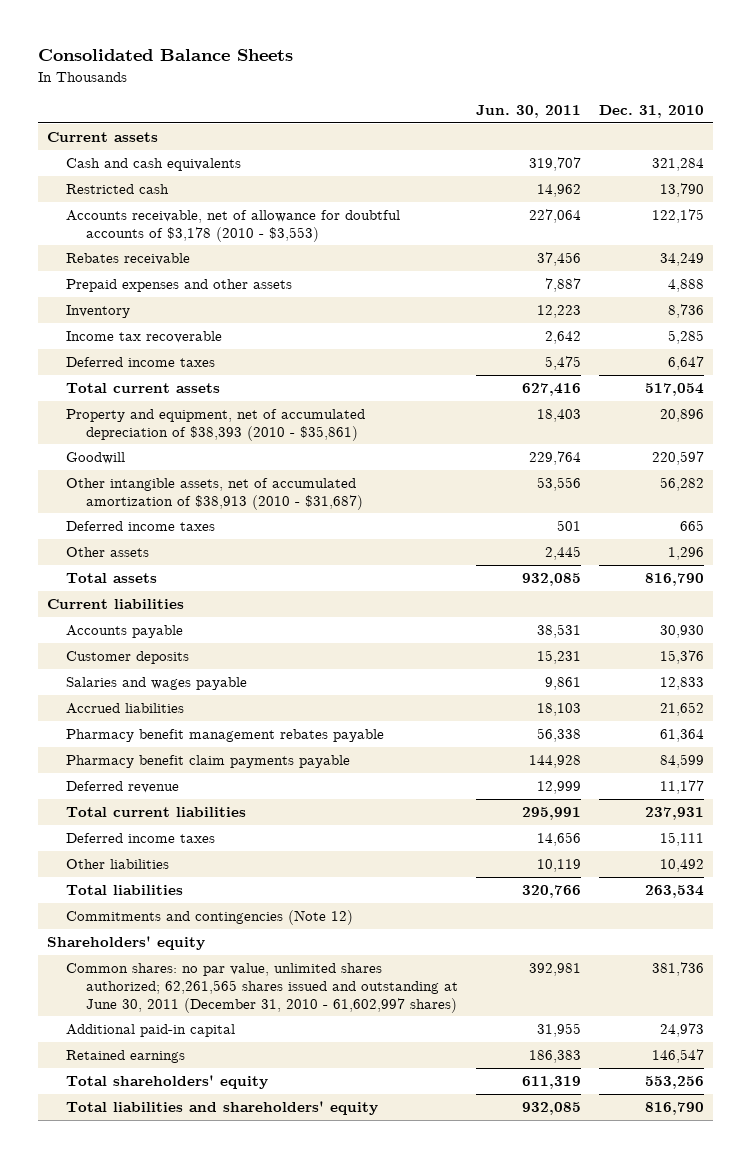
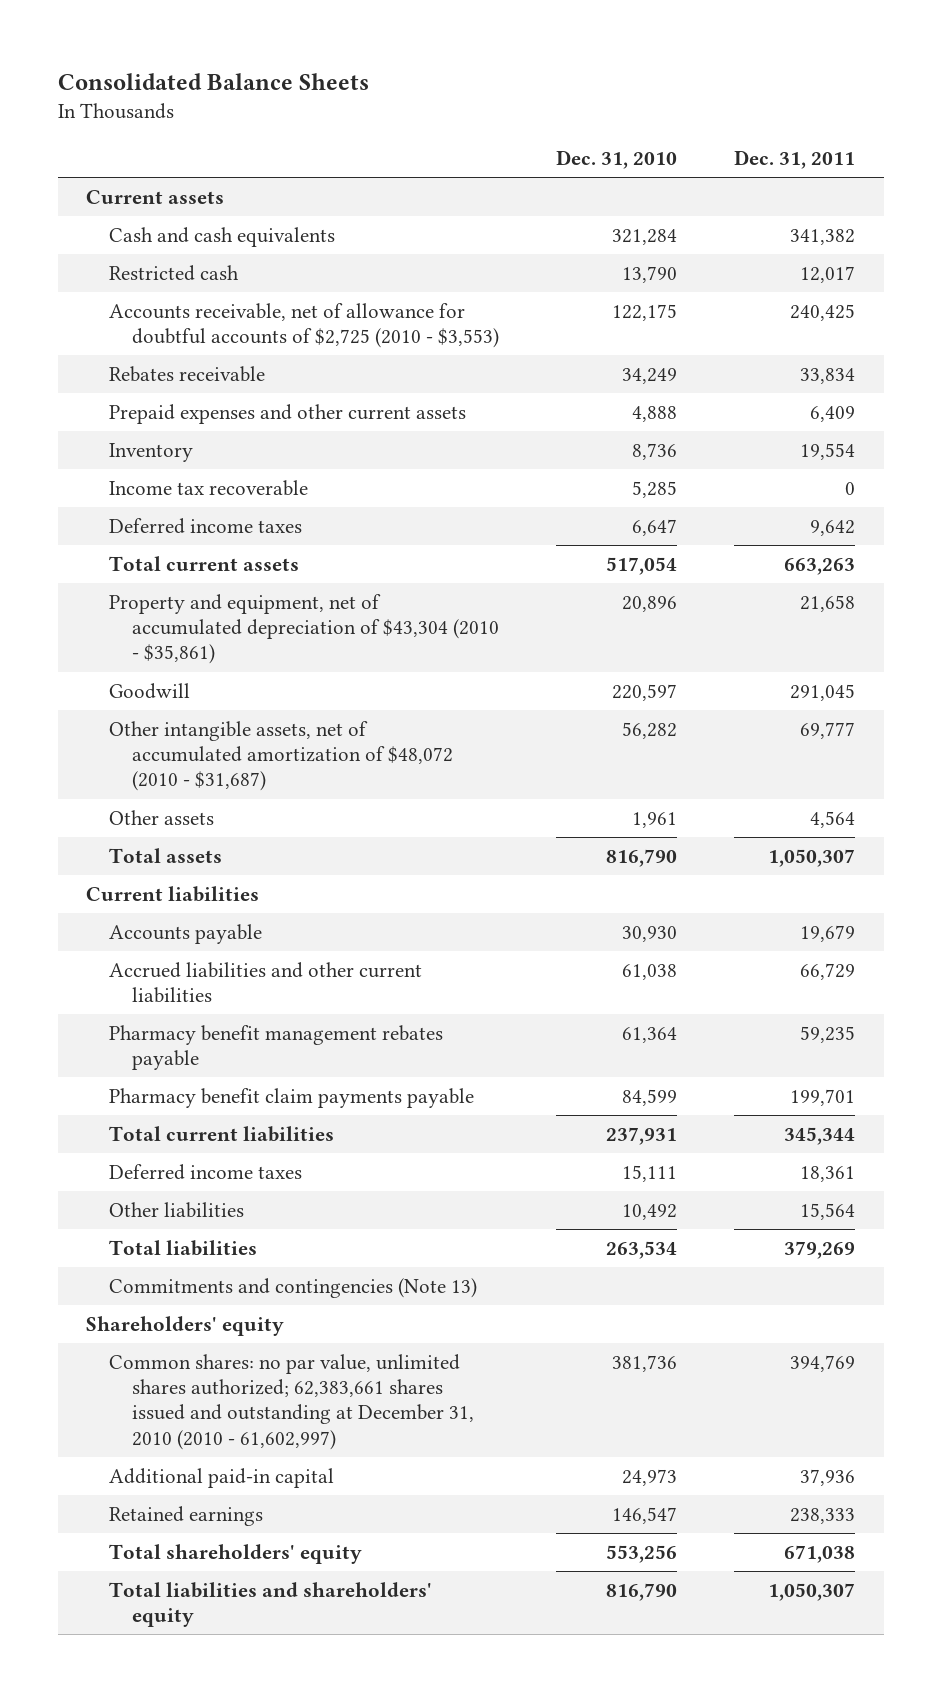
- | Jun. 30, 2011 | Dec. 31, 2010
+ | Dec. 31, 2010 | Dec. 31, 2011
- Accounts receivable, net of allowance for doubtful accounts of $3,178 (2010 - $3,553) | 227,064 | 122,175
+ Accounts receivable, net of allowance for doubtful accounts of $2,725 (2010 - $3,553) | 122,175 | 240,425
- Prepaid expenses and other assets | 7,887 | 4,888
+ Prepaid expenses and other current assets | 4,888 | 6,409
- Property and equipment, net of accumulated depreciation of $38,393 (2010 - $35,861) | 18,403 | 20,896
+ Property and equipment, net of accumulated depreciation of $43,304 (2010 - $35,861) | 20,896 | 21,658
- Other intangible assets, net of accumulated amortization of $38,913 (2010 - $31,687) | 53,556 | 56,282
- Deferred income taxes | 501 | 665
- Other assets | 2,445 | 1,296
+ Other intangible assets, net of accumulated amortization of $48,072 (2010 - $31,687) | 56,282 | 69,777
+ Other assets | 1,961 | 4,564
- Customer deposits | 15,231 | 15,376
- Salaries and wages payable | 9,861 | 12,833
- Accrued liabilities | 18,103 | 21,652
+ Accrued liabilities and other current liabilities | 61,038 | 66,729
- Deferred revenue | 12,999 | 11,177
- Commitments and contingencies (Note 12)
+ Commitments and contingencies (Note 13)
- Common shares: no par value, unlimited shares authorized; 62,261,565 shares issued and outstanding at June 30, 2011 (December 31, 2010 - 61,602,997 shares) | 392,981 | 381,736
+ Common shares: no par value, unlimited shares authorized; 62,383,661 shares issued and outstanding at December 31, 2010 (2010 - 61,602,997) | 381,736 | 394,769

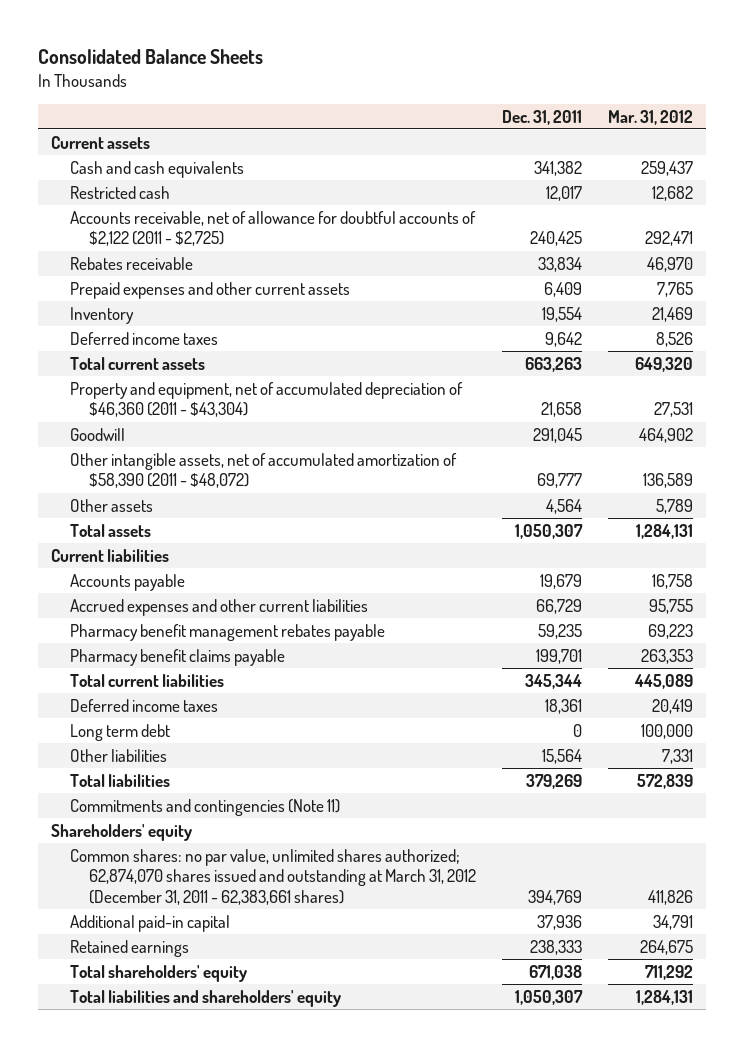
- | Dec. 31, 2010 | Dec. 31, 2011
+ | Dec. 31, 2011 | Mar. 31, 2012
- Accounts receivable, net of allowance for doubtful accounts of $2,725 (2010 - $3,553) | 122,175 | 240,425
+ Accounts receivable, net of allowance for doubtful accounts of $2,122 (2011 - $2,725) | 240,425 | 292,471
- Income tax recoverable | 5,285 | 0
- Property and equipment, net of accumulated depreciation of $43,304 (2010 - $35,861) | 20,896 | 21,658
+ Property and equipment, net of accumulated depreciation of $46,360 (2011 - $43,304) | 21,658 | 27,531
- Other intangible assets, net of accumulated amortization of $48,072 (2010 - $31,687) | 56,282 | 69,777
+ Other intangible assets, net of accumulated amortization of $58,390 (2011 - $48,072) | 69,777 | 136,589
- Accrued liabilities and other current liabilities | 61,038 | 66,729
+ Accrued expenses and other current liabilities | 66,729 | 95,755
- Pharmacy benefit claim payments payable | 84,599 | 199,701
+ Pharmacy benefit claims payable | 199,701 | 263,353
+ Long term debt | 0 | 100,000
- Commitments and contingencies (Note 13)
+ Commitments and contingencies (Note 11)
- Common shares: no par value, unlimited shares authorized; 62,383,661 shares issued and outstanding at December 31, 2010 (2010 - 61,602,997) | 381,736 | 394,769
+ Common shares: no par value, unlimited shares authorized; 62,874,070 shares issued and outstanding at March 31, 2012 (December 31, 2011 - 62,383,661 shares) | 394,769 | 411,826

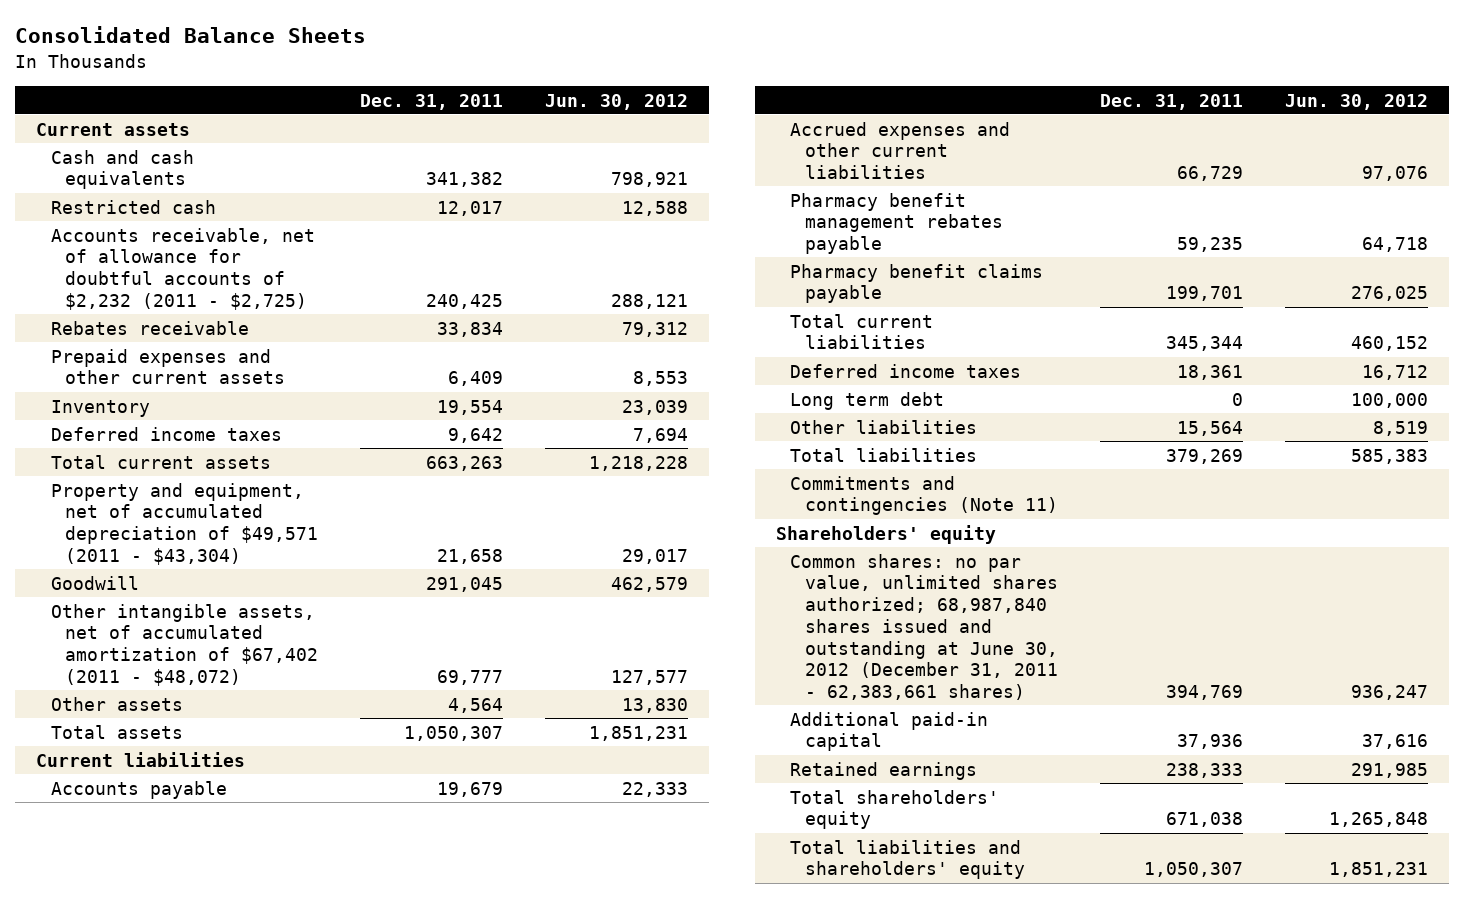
- | Dec. 31, 2011 | Mar. 31, 2012
+ | Dec. 31, 2011 | Jun. 30, 2012
- Accounts receivable, net of allowance for doubtful accounts of $2,122 (2011 - $2,725) | 240,425 | 292,471
+ Accounts receivable, net of allowance for doubtful accounts of $2,232 (2011 - $2,725) | 240,425 | 288,121
- Property and equipment, net of accumulated depreciation of $46,360 (2011 - $43,304) | 21,658 | 27,531
+ Property and equipment, net of accumulated depreciation of $49,571 (2011 - $43,304) | 21,658 | 29,017
- Other intangible assets, net of accumulated amortization of $58,390 (2011 - $48,072) | 69,777 | 136,589
+ Other intangible assets, net of accumulated amortization of $67,402 (2011 - $48,072) | 69,777 | 127,577
- Common shares: no par value, unlimited shares authorized; 62,874,070 shares issued and outstanding at March 31, 2012 (December 31, 2011 - 62,383,661 shares) | 394,769 | 411,826
+ Common shares: no par value, unlimited shares authorized; 68,987,840 shares issued and outstanding at June 30, 2012 (December 31, 2011 - 62,383,661 shares) | 394,769 | 936,247

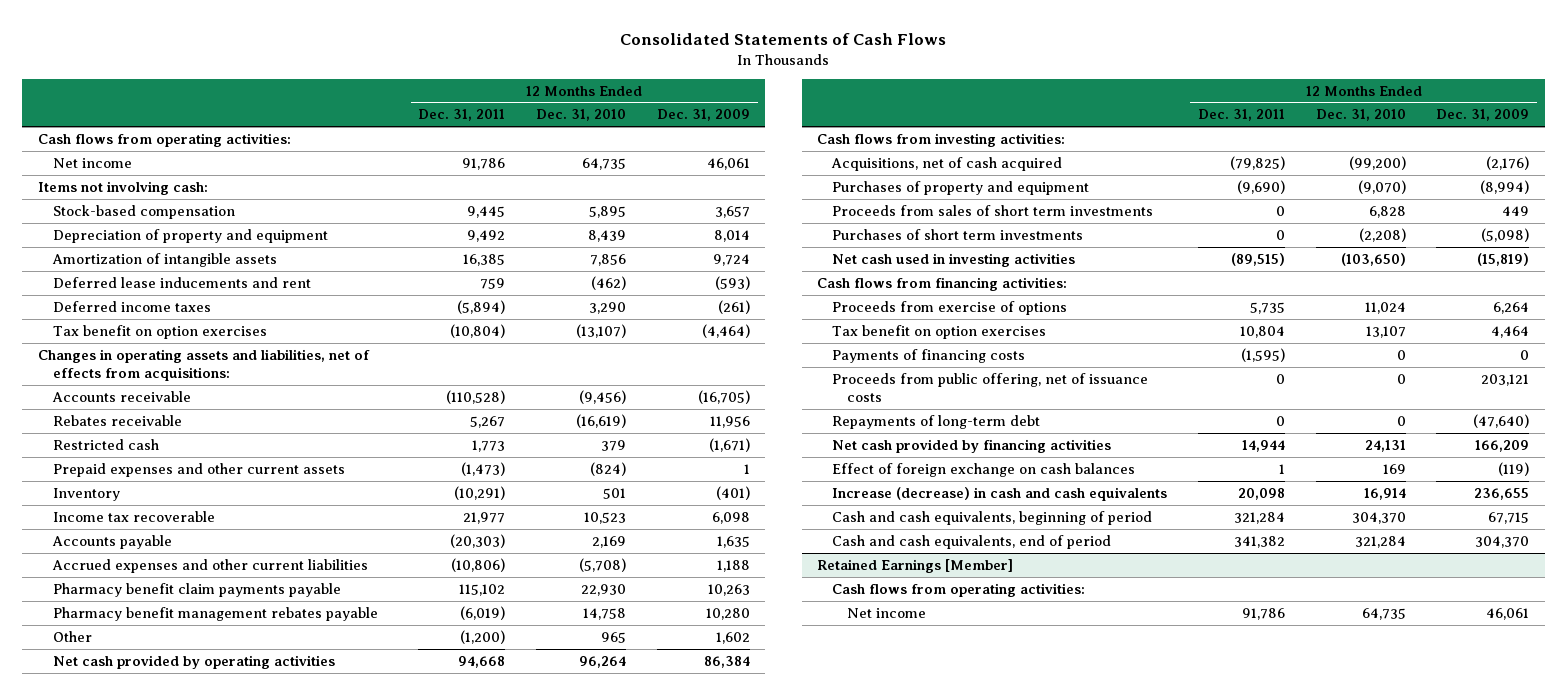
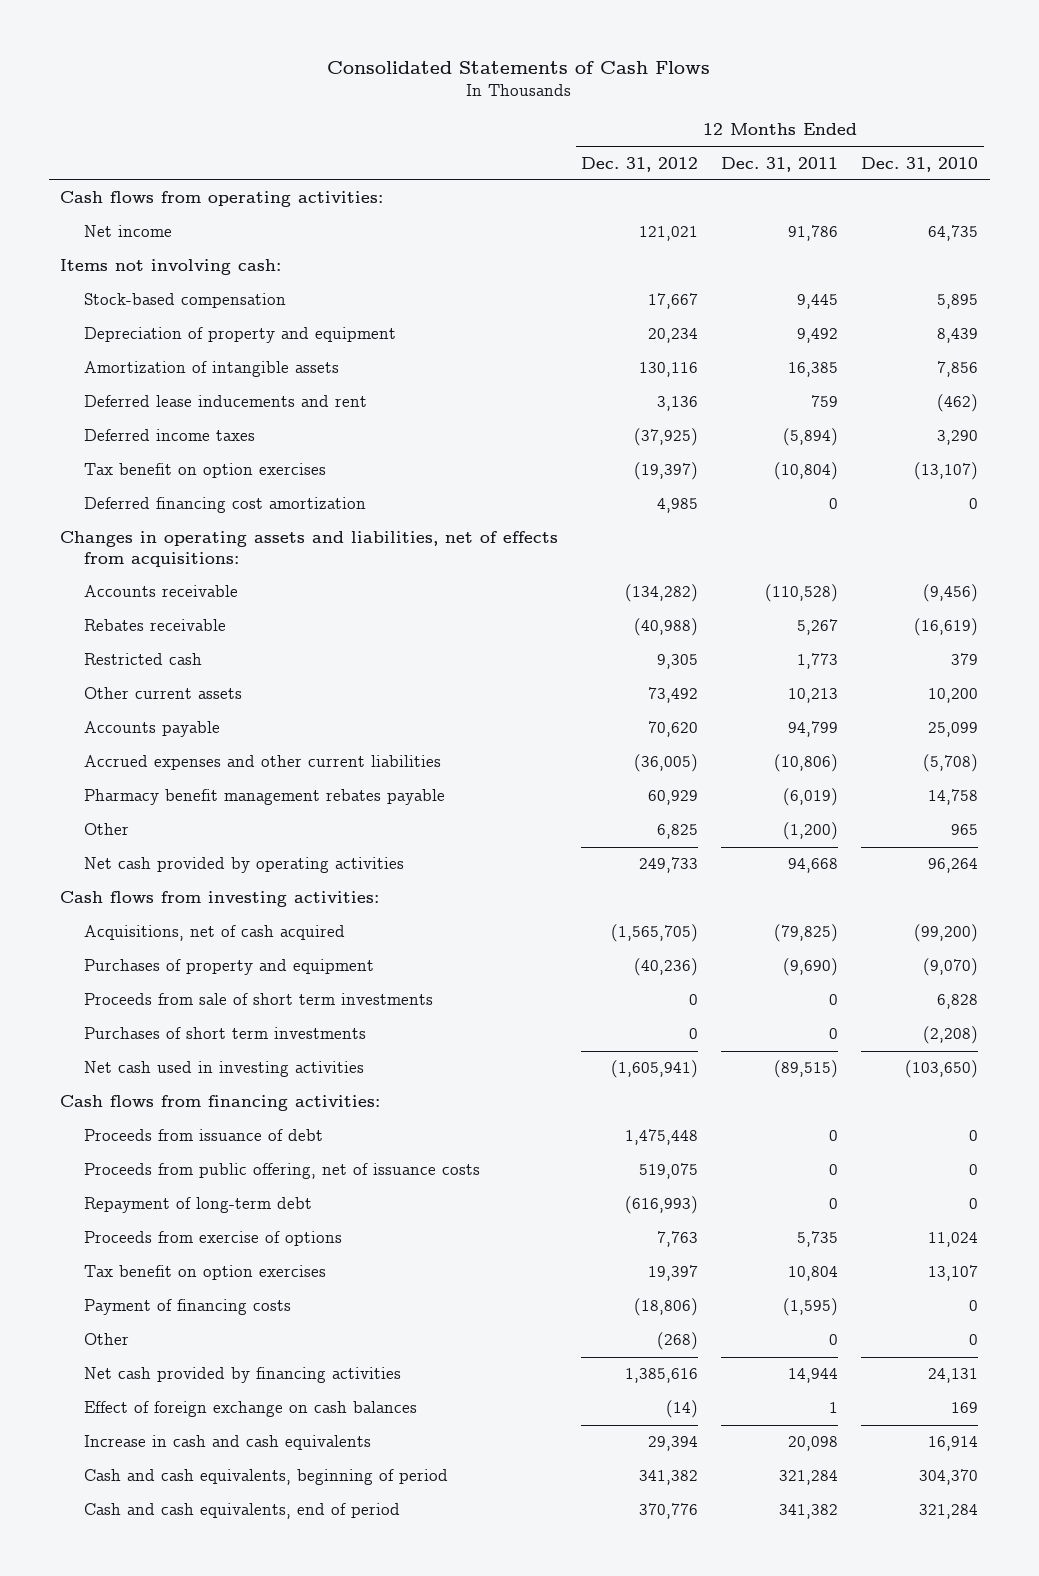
- | 12 Months Ended Dec. 31, 2011 | 12 Months Ended Dec. 31, 2010 | 12 Months Ended Dec. 31, 2009
+ | 12 Months Ended Dec. 31, 2012 | 12 Months Ended Dec. 31, 2011 | 12 Months Ended Dec. 31, 2010
+ Deferred financing cost amortization | 4,985 | 0 | 0
- Prepaid expenses and other current assets | (1,473) | (824) | 1
- Inventory | (10,291) | 501 | (401)
- Income tax recoverable | 21,977 | 10,523 | 6,098
- Accounts payable | (20,303) | 2,169 | 1,635
+ Other current assets | 73,492 | 10,213 | 10,200
+ Accounts payable | 70,620 | 94,799 | 25,099
- Pharmacy benefit claim payments payable | 115,102 | 22,930 | 10,263
- Proceeds from sales of short term investments | 0 | 6,828 | 449
+ Proceeds from sale of short term investments | 0 | 0 | 6,828
+ Proceeds from issuance of debt | 1,475,448 | 0 | 0
moved up: Proceeds from public offering, net of issuance costs | 519,075 | 0 | 0
+ Repayment of long-term debt | (616,993) | 0 | 0
- Payments of financing costs | (1,595) | 0 | 0
- Repayments of long-term debt | 0 | 0 | (47,640)
+ Payment of financing costs | (18,806) | (1,595) | 0
+ Other | (268) | 0 | 0
- Increase (decrease) in cash and cash equivalents | 20,098 | 16,914 | 236,655
+ Increase in cash and cash equivalents | 29,394 | 20,098 | 16,914
- Retained Earnings [Member]
- Cash flows from operating activities:
- Net income | 91,786 | 64,735 | 46,061

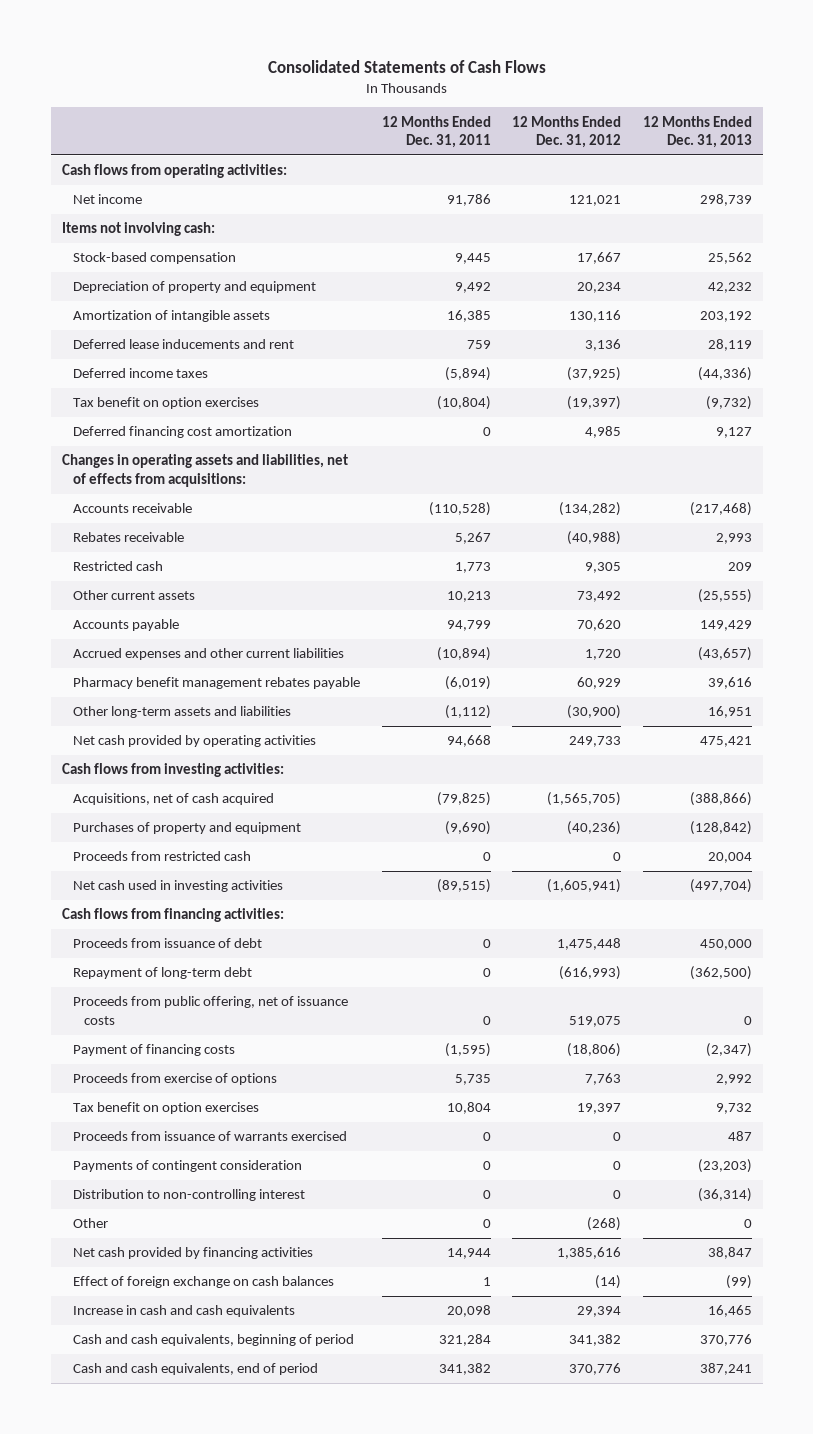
- | 12 Months Ended Dec. 31, 2012 | 12 Months Ended Dec. 31, 2011 | 12 Months Ended Dec. 31, 2010
+ | 12 Months Ended Dec. 31, 2011 | 12 Months Ended Dec. 31, 2012 | 12 Months Ended Dec. 31, 2013
- Accrued expenses and other current liabilities | (36,005) | (10,806) | (5,708)
+ Accrued expenses and other current liabilities | (10,894) | 1,720 | (43,657)
- Other | 6,825 | (1,200) | 965
+ Other long-term assets and liabilities | (1,112) | (30,900) | 16,951
- Proceeds from sale of short term investments | 0 | 0 | 6,828
- Purchases of short term investments | 0 | 0 | (2,208)
+ Proceeds from restricted cash | 0 | 0 | 20,004
moved down: Proceeds from public offering, net of issuance costs | 0 | 519,075 | 0
moved up: Payment of financing costs | (1,595) | (18,806) | (2,347)
+ Proceeds from issuance of warrants exercised | 0 | 0 | 487
+ Payments of contingent consideration | 0 | 0 | (23,203)
+ Distribution to non-controlling interest | 0 | 0 | (36,314)

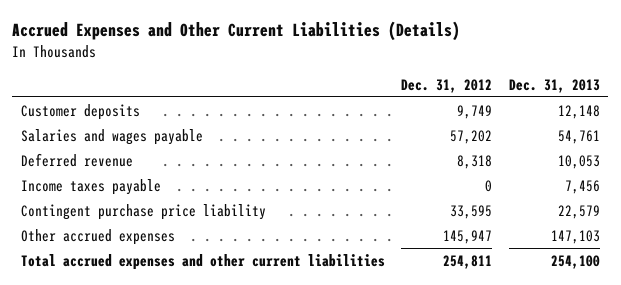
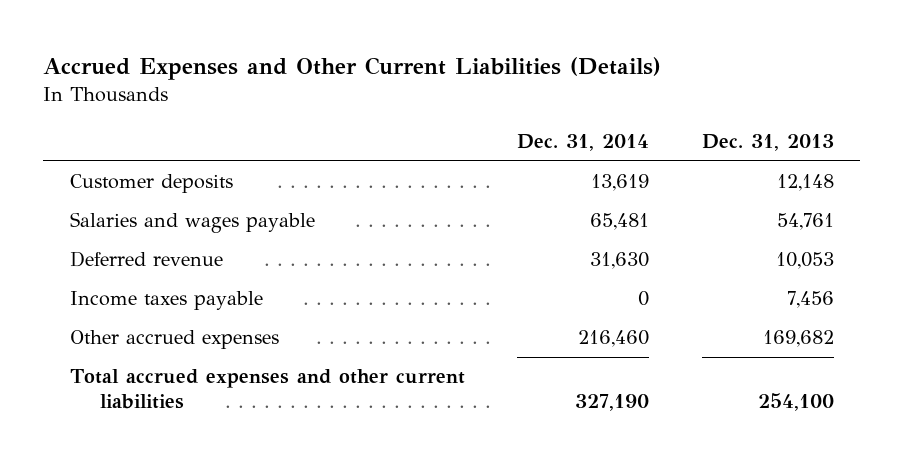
- | Dec. 31, 2012 | Dec. 31, 2013
+ | Dec. 31, 2014 | Dec. 31, 2013
- Contingent purchase price liability | 33,595 | 22,579
- Other accrued expenses | 145,947 | 147,103
+ Other accrued expenses | 216,460 | 169,682

